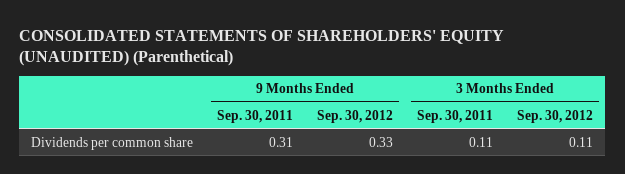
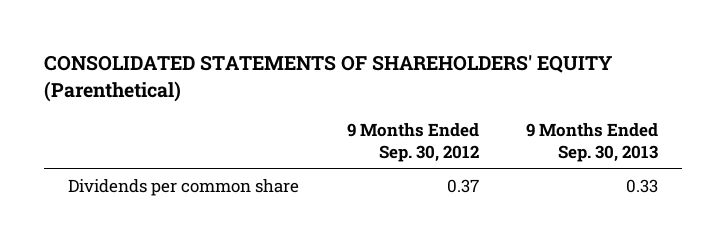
- CONSOLIDATED STATEMENTS OF SHAREHOLDERS' EQUITY (UNAUDITED) (Parenthetical)
+ CONSOLIDATED STATEMENTS OF SHAREHOLDERS' EQUITY (Parenthetical)
- | 9 Months Ended Sep. 30, 2011 | 9 Months Ended Sep. 30, 2012 | 3 Months Ended Sep. 30, 2011 | 3 Months Ended Sep. 30, 2012
+ | 9 Months Ended Sep. 30, 2012 | 9 Months Ended Sep. 30, 2013
- Dividends per common share | 0.31 | 0.33 | 0.11 | 0.11
+ Dividends per common share | 0.37 | 0.33

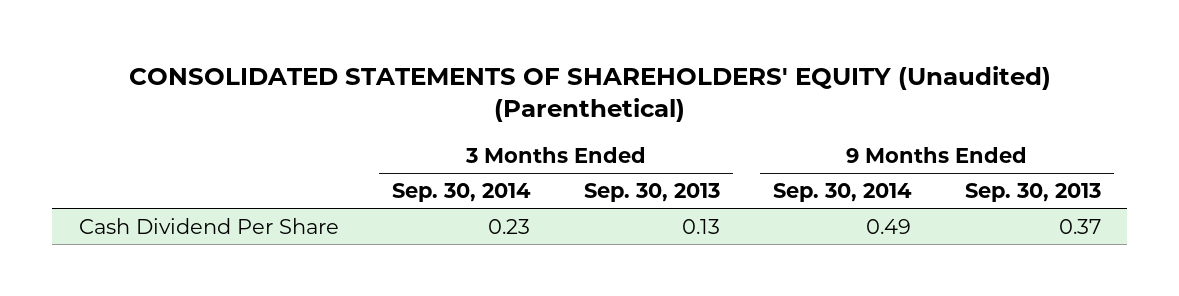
- CONSOLIDATED STATEMENTS OF SHAREHOLDERS' EQUITY (Parenthetical)
+ CONSOLIDATED STATEMENTS OF SHAREHOLDERS' EQUITY (Unaudited) (Parenthetical)
- | 9 Months Ended Sep. 30, 2012 | 9 Months Ended Sep. 30, 2013
+ | 3 Months Ended Sep. 30, 2014 | 3 Months Ended Sep. 30, 2013 | 9 Months Ended Sep. 30, 2014 | 9 Months Ended Sep. 30, 2013
- Dividends per common share | 0.37 | 0.33
+ Cash Dividend Per Share | 0.23 | 0.13 | 0.49 | 0.37

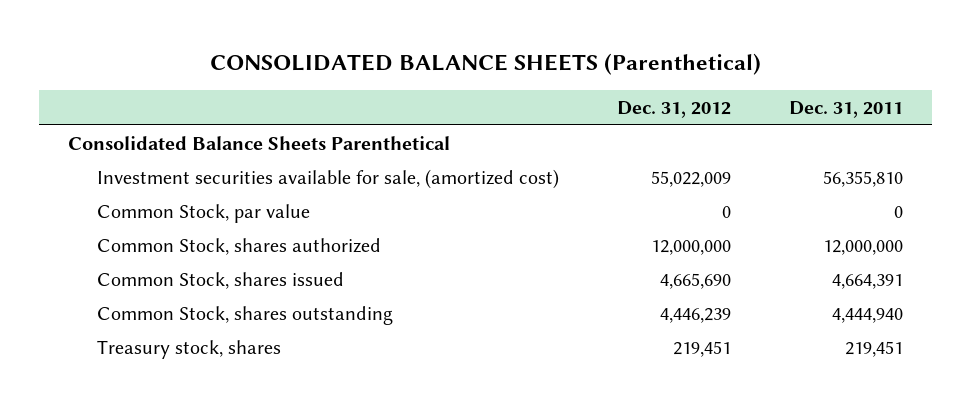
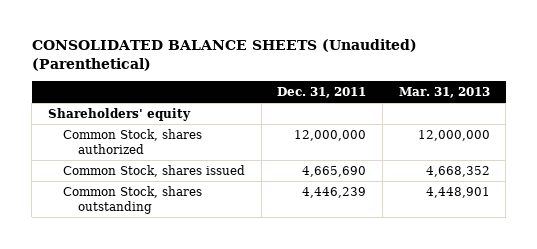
- CONSOLIDATED BALANCE SHEETS (Parenthetical)
+ CONSOLIDATED BALANCE SHEETS (Unaudited) (Parenthetical)
- | Dec. 31, 2012 | Dec. 31, 2011
+ | Dec. 31, 2011 | Mar. 31, 2013
- Consolidated Balance Sheets Parenthetical
- Investment securities available for sale, (amortized cost) | 55,022,009 | 56,355,810
- Common Stock, par value | 0 | 0
+ Shareholders' equity
- Common Stock, shares issued | 4,665,690 | 4,664,391
- Common Stock, shares outstanding | 4,446,239 | 4,444,940
- Treasury stock, shares | 219,451 | 219,451
+ Common Stock, shares issued | 4,665,690 | 4,668,352
+ Common Stock, shares outstanding | 4,446,239 | 4,448,901

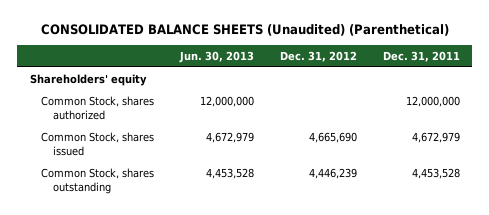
- | Dec. 31, 2011 | Mar. 31, 2013
+ | Jun. 30, 2013 | Dec. 31, 2012 | Dec. 31, 2011
- Common Stock, shares issued | 4,665,690 | 4,668,352
- Common Stock, shares outstanding | 4,446,239 | 4,448,901
+ Common Stock, shares issued | 4,672,979 | 4,665,690 | 4,672,979
+ Common Stock, shares outstanding | 4,453,528 | 4,446,239 | 4,453,528

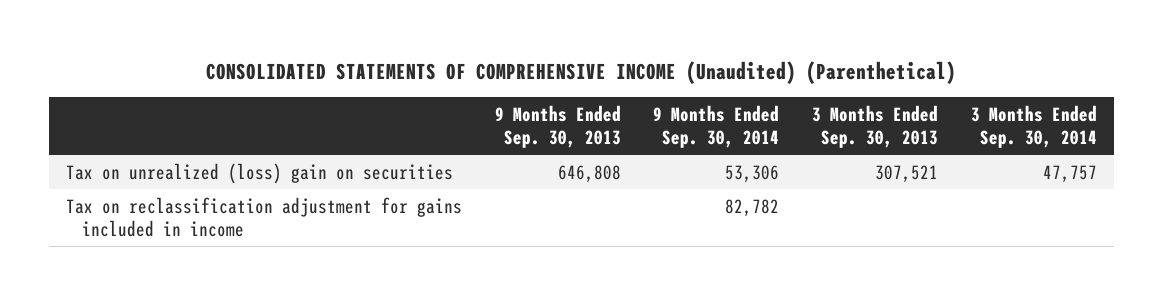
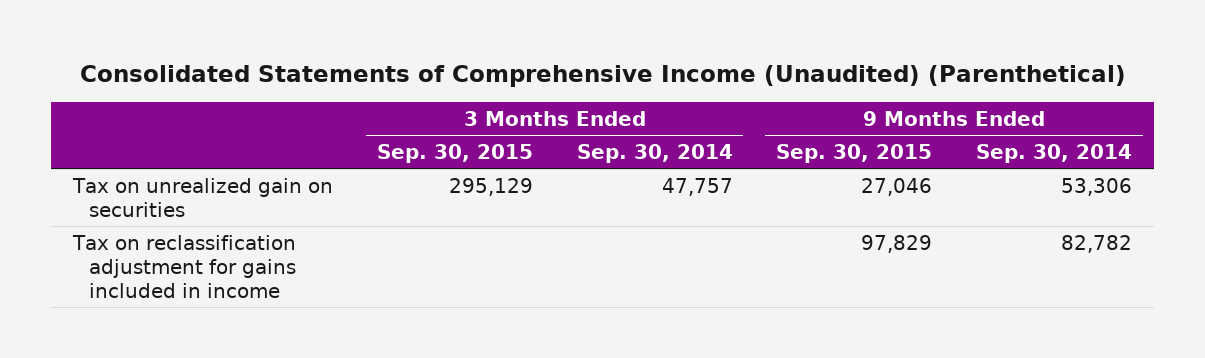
- CONSOLIDATED STATEMENTS OF COMPREHENSIVE INCOME (Unaudited) (Parenthetical)
+ Consolidated Statements of Comprehensive Income (Unaudited) (Parenthetical)
- | 9 Months Ended Sep. 30, 2013 | 9 Months Ended Sep. 30, 2014 | 3 Months Ended Sep. 30, 2013 | 3 Months Ended Sep. 30, 2014
+ | 3 Months Ended Sep. 30, 2015 | 3 Months Ended Sep. 30, 2014 | 9 Months Ended Sep. 30, 2015 | 9 Months Ended Sep. 30, 2014
- Tax on unrealized (loss) gain on securities | 646,808 | 53,306 | 307,521 | 47,757
+ Tax on unrealized gain on securities | 295,129 | 47,757 | 27,046 | 53,306

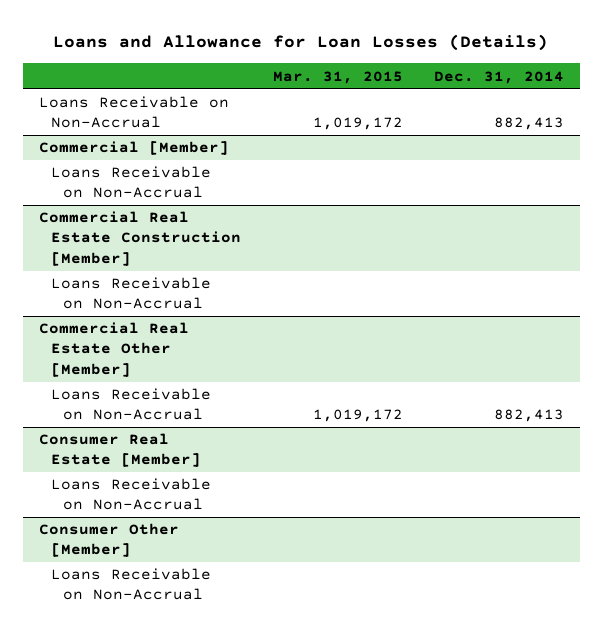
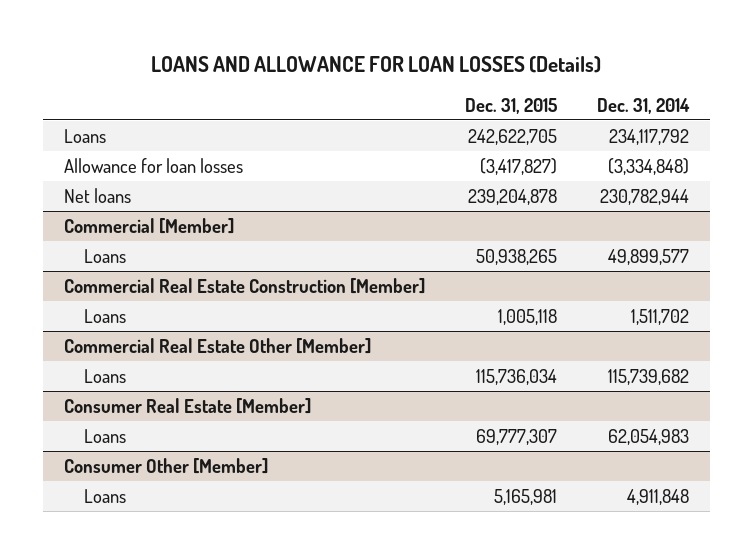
- Loans and Allowance for Loan Losses (Details)
+ LOANS AND ALLOWANCE FOR LOAN LOSSES (Details)
- | Mar. 31, 2015 | Dec. 31, 2014
+ | Dec. 31, 2015 | Dec. 31, 2014
- Loans Receivable on Non-Accrual | 1,019,172 | 882,413
+ Loans | 242,622,705 | 234,117,792
+ Allowance for loan losses | (3,417,827) | (3,334,848)
+ Net loans | 239,204,878 | 230,782,944
@ Commercial [Member]
- Loans Receivable on Non-Accrual
+ Loans | 50,938,265 | 49,899,577
@ Commercial Real Estate Construction [Member]
- Loans Receivable on Non-Accrual
+ Loans | 1,005,118 | 1,511,702
@ Commercial Real Estate Other [Member]
- Loans Receivable on Non-Accrual | 1,019,172 | 882,413
+ Loans | 115,736,034 | 115,739,682
@ Consumer Real Estate [Member]
- Loans Receivable on Non-Accrual
+ Loans | 69,777,307 | 62,054,983
@ Consumer Other [Member]
- Loans Receivable on Non-Accrual
+ Loans | 5,165,981 | 4,911,848

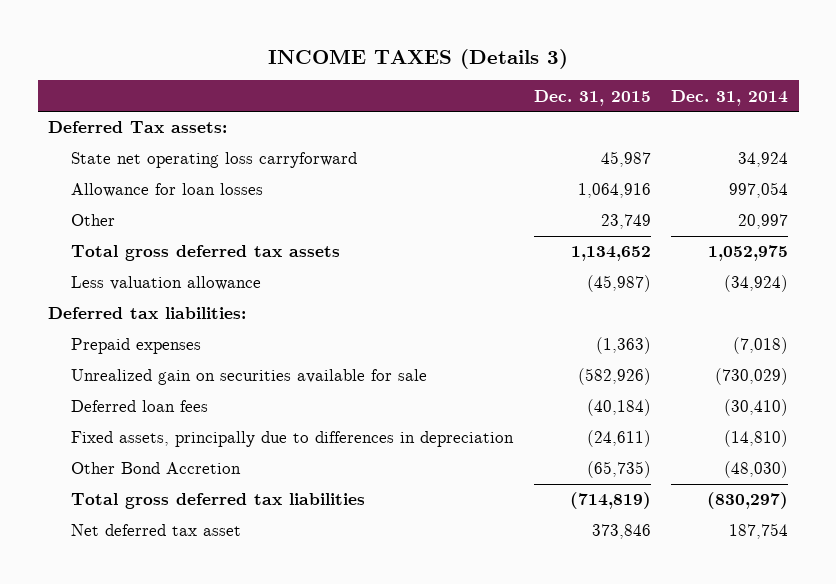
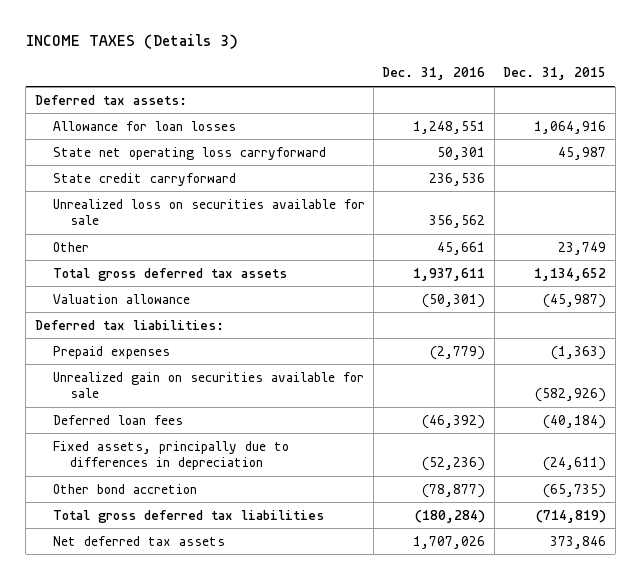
- | Dec. 31, 2015 | Dec. 31, 2014
+ | Dec. 31, 2016 | Dec. 31, 2015
- Deferred Tax assets:
+ Deferred tax assets:
moved down: State net operating loss carryforward | 50,301 | 45,987
+ State credit carryforward | 236,536 |
+ Unrealized loss on securities available for sale | 356,562 |
- Less valuation allowance | (45,987) | (34,924)
+ Valuation allowance | (50,301) | (45,987)
- Other Bond Accretion | (65,735) | (48,030)
+ Other bond accretion | (78,877) | (65,735)
- Net deferred tax asset | 373,846 | 187,754
+ Net deferred tax assets | 1,707,026 | 373,846

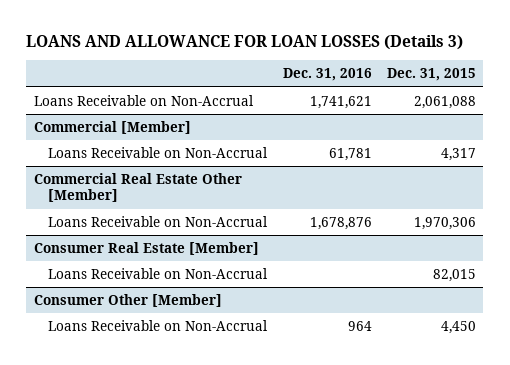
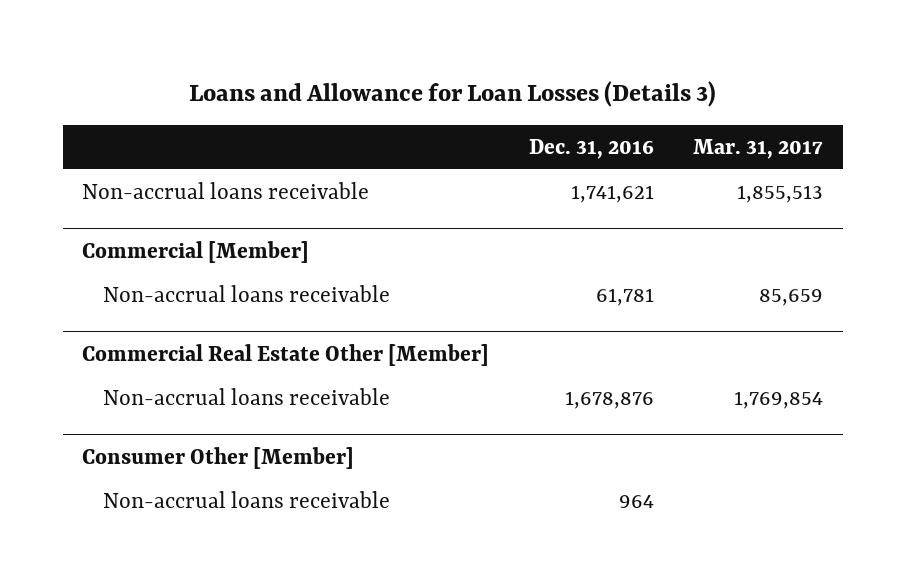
- LOANS AND ALLOWANCE FOR LOAN LOSSES (Details 3)
+ Loans and Allowance for Loan Losses (Details 3)
- | Dec. 31, 2016 | Dec. 31, 2015
+ | Dec. 31, 2016 | Mar. 31, 2017
- Loans Receivable on Non-Accrual | 1,741,621 | 2,061,088
+ Non-accrual loans receivable | 1,741,621 | 1,855,513
@ Commercial [Member]
- Loans Receivable on Non-Accrual | 61,781 | 4,317
+ Non-accrual loans receivable | 61,781 | 85,659
@ Commercial Real Estate Other [Member]
- Loans Receivable on Non-Accrual | 1,678,876 | 1,970,306
- Consumer Real Estate [Member]
- Loans Receivable on Non-Accrual | | 82,015
@ Commercial Real Estate Other [Member]
+ Non-accrual loans receivable | 1,678,876 | 1,769,854
@ Consumer Other [Member]
- Loans Receivable on Non-Accrual | 964 | 4,450
+ Non-accrual loans receivable | 964 |

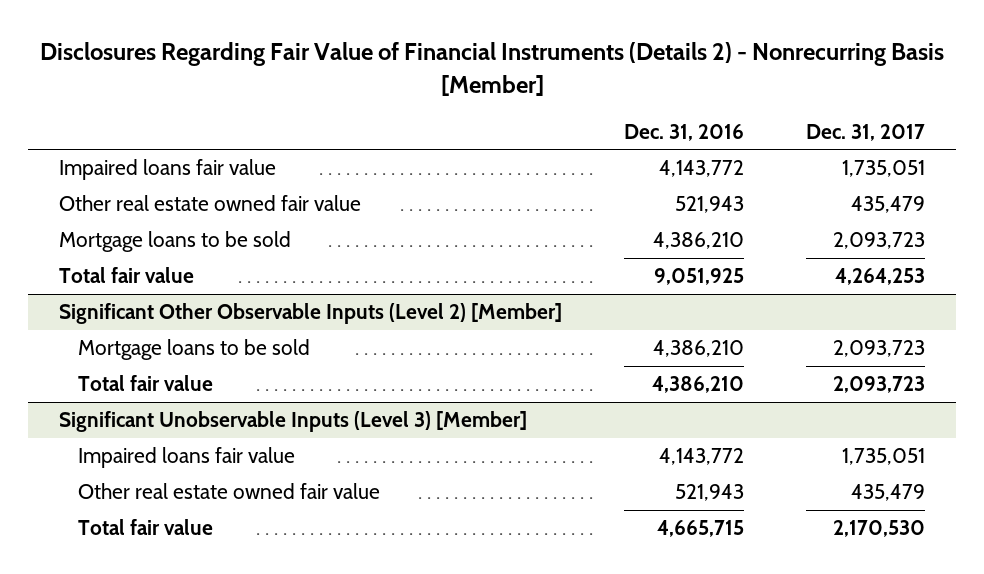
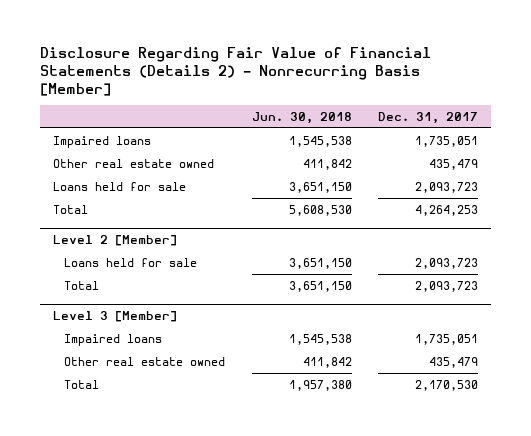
- Disclosures Regarding Fair Value of Financial Instruments (Details 2) - Nonrecurring Basis [Member]
+ Disclosure Regarding Fair Value of Financial Statements (Details 2) - Nonrecurring Basis [Member]
- | Dec. 31, 2016 | Dec. 31, 2017
+ | Jun. 30, 2018 | Dec. 31, 2017
- Impaired loans fair value | 4,143,772 | 1,735,051
- Other real estate owned fair value | 521,943 | 435,479
- Mortgage loans to be sold | 4,386,210 | 2,093,723
- Total fair value | 9,051,925 | 4,264,253
- Significant Other Observable Inputs (Level 2) [Member]
- Mortgage loans to be sold | 4,386,210 | 2,093,723
- Total fair value | 4,386,210 | 2,093,723
- Significant Unobservable Inputs (Level 3) [Member]
- Impaired loans fair value | 4,143,772 | 1,735,051
- Other real estate owned fair value | 521,943 | 435,479
- Total fair value | 4,665,715 | 2,170,530
+ Impaired loans | 1,545,538 | 1,735,051
+ Other real estate owned | 411,842 | 435,479
+ Loans held for sale | 3,651,150 | 2,093,723
+ Total | 5,608,530 | 4,264,253
+ Level 2 [Member]
+ Loans held for sale | 3,651,150 | 2,093,723
+ Total | 3,651,150 | 2,093,723
+ Level 3 [Member]
+ Impaired loans | 1,545,538 | 1,735,051
+ Other real estate owned | 411,842 | 435,479
+ Total | 1,957,380 | 2,170,530

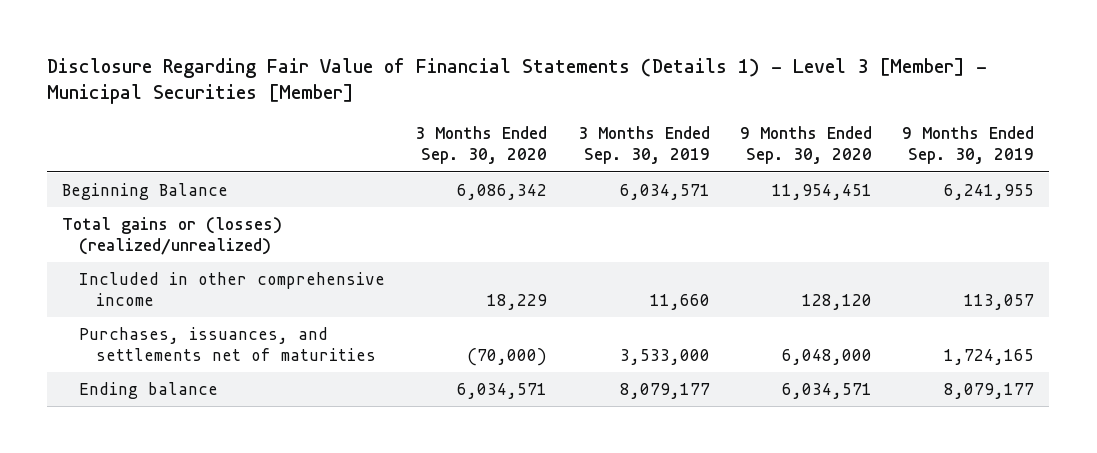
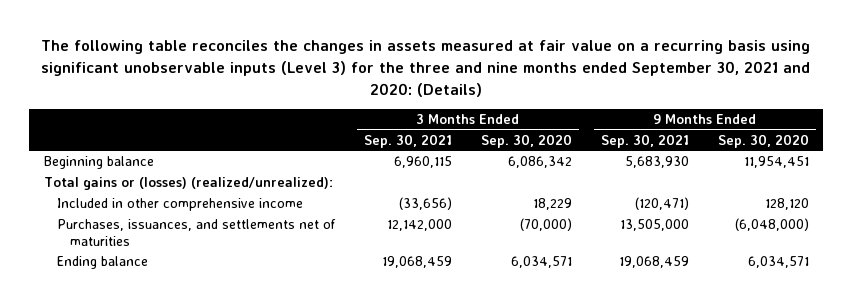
- Disclosure Regarding Fair Value of Financial Statements (Details 1) - Level 3 [Member] - Municipal Securities [Member]
+ The following table reconciles the changes in assets measured at fair value on a recurring basis using significant unobservable inputs (Level 3) for the three and nine months ended September 30, 2021 and 2020: (Details)
- | 3 Months Ended Sep. 30, 2020 | 3 Months Ended Sep. 30, 2019 | 9 Months Ended Sep. 30, 2020 | 9 Months Ended Sep. 30, 2019
+ | 3 Months Ended Sep. 30, 2021 | 3 Months Ended Sep. 30, 2020 | 9 Months Ended Sep. 30, 2021 | 9 Months Ended Sep. 30, 2020
- Beginning Balance | 6,086,342 | 6,034,571 | 11,954,451 | 6,241,955
- Total gains or (losses) (realized/unrealized)
+ Beginning balance | 6,960,115 | 6,086,342 | 5,683,930 | 11,954,451
+ Total gains or (losses) (realized/unrealized):
- Purchases, issuances, and settlements net of maturities | (70,000) | 3,533,000 | 6,048,000 | 1,724,165
+ Purchases, issuances, and settlements net of maturities | 12,142,000 | (70,000) | 13,505,000 | (6,048,000)

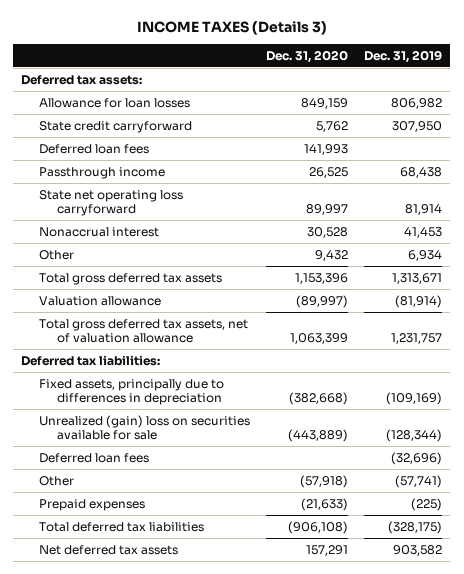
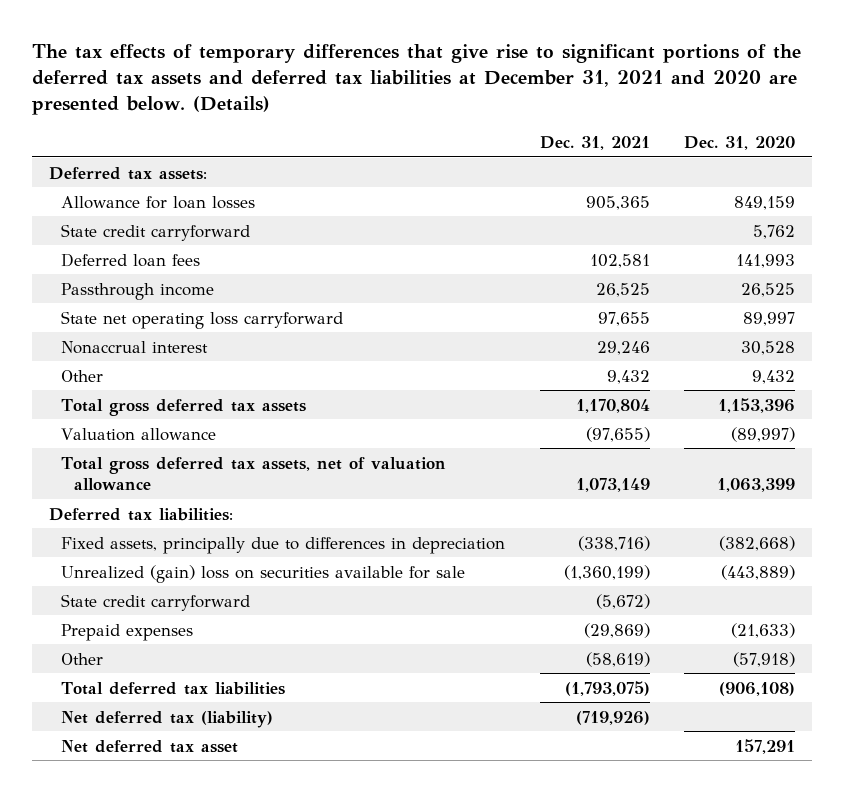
- INCOME TAXES (Details 3)
+ The tax effects of temporary differences that give rise to significant portions of the deferred tax assets and deferred tax liabilities at December 31, 2021 and 2020 are presented below. (Details)
- | Dec. 31, 2020 | Dec. 31, 2019
+ | Dec. 31, 2021 | Dec. 31, 2020
- Deferred loan fees | | (32,696)
+ State credit carryforward | (5,672) |
moved down: Other | (58,619) | (57,918)
- Net deferred tax assets | 157,291 | 903,582
+ Net deferred tax (liability) | (719,926) |
+ Net deferred tax asset | | 157,291

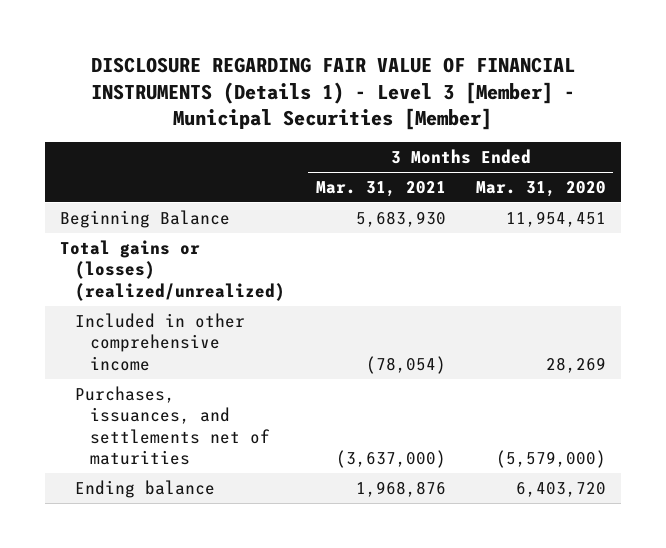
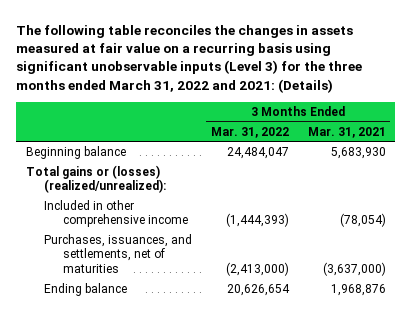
- DISCLOSURE REGARDING FAIR VALUE OF FINANCIAL INSTRUMENTS (Details 1) - Level 3 [Member] - Municipal Securities [Member]
+ The following table reconciles the changes in assets measured at fair value on a recurring basis using significant unobservable inputs (Level 3) for the three months ended March 31, 2022 and 2021: (Details)
- | 3 Months Ended Mar. 31, 2021 | 3 Months Ended Mar. 31, 2020
+ | 3 Months Ended Mar. 31, 2022 | 3 Months Ended Mar. 31, 2021
- Beginning Balance | 5,683,930 | 11,954,451
- Total gains or (losses) (realized/unrealized)
+ Beginning balance | 24,484,047 | 5,683,930
+ Total gains or (losses) (realized/unrealized):
- Purchases, issuances, and settlements net of maturities | (3,637,000) | (5,579,000)
+ Purchases, issuances, and settlements, net of maturities | (2,413,000) | (3,637,000)

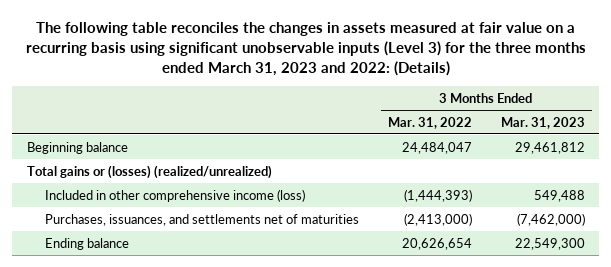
- The following table reconciles the changes in assets measured at fair value on a recurring basis using significant unobservable inputs (Level 3) for the three months ended March 31, 2022 and 2021: (Details)
+ The following table reconciles the changes in assets measured at fair value on a recurring basis using significant unobservable inputs (Level 3) for the three months ended March 31, 2023 and 2022: (Details)
- | 3 Months Ended Mar. 31, 2022 | 3 Months Ended Mar. 31, 2021
+ | 3 Months Ended Mar. 31, 2022 | 3 Months Ended Mar. 31, 2023
- Total gains or (losses) (realized/unrealized):
- Included in other comprehensive income | (1,444,393) | (78,054)
- Purchases, issuances, and settlements, net of maturities | (2,413,000) | (3,637,000)
+ Total gains or (losses) (realized/unrealized)
+ Included in other comprehensive income (loss) | (1,444,393) | 549,488
+ Purchases, issuances, and settlements net of maturities | (2,413,000) | (7,462,000)

